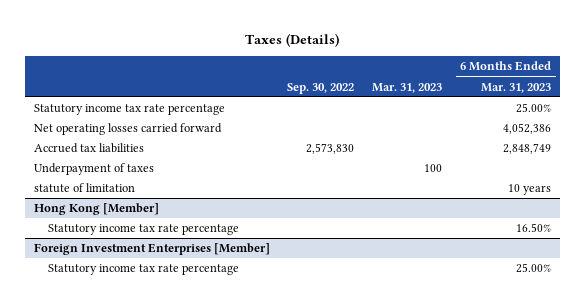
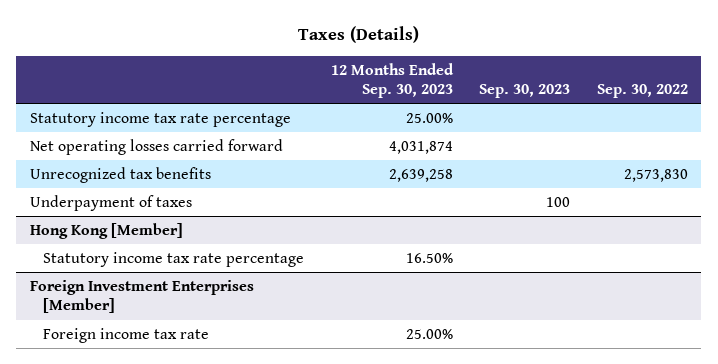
- | Sep. 30, 2022 | Mar. 31, 2023 | 6 Months Ended Mar. 31, 2023
+ | 12 Months Ended Sep. 30, 2023 | Sep. 30, 2023 | Sep. 30, 2022
- Accrued tax liabilities | 2,573,830 | | 2,848,749
+ Unrecognized tax benefits | 2,639,258 | | 2,573,830
- statute of limitation | | | 10 years
@ Foreign Investment Enterprises [Member]
- Statutory income tax rate percentage | | | 25.00%
+ Foreign income tax rate | 25.00% | |

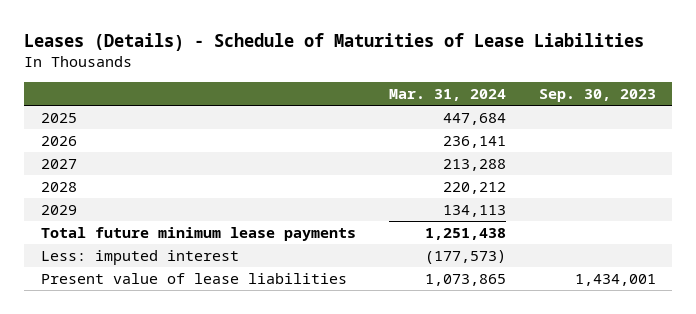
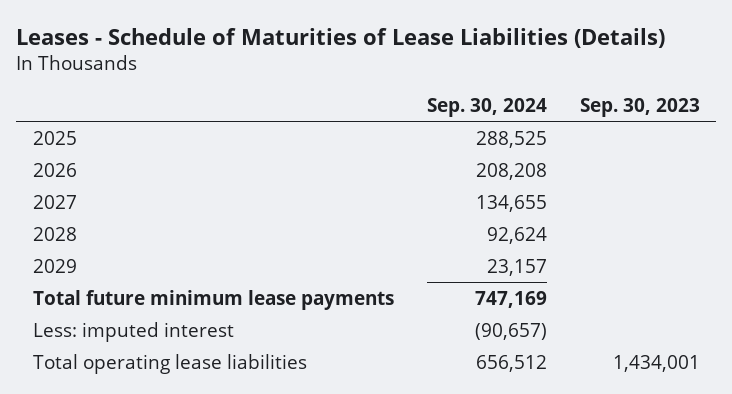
- Leases (Details) - Schedule of Maturities of Lease Liabilities
+ Leases - Schedule of Maturities of Lease Liabilities (Details)
- | Mar. 31, 2024 | Sep. 30, 2023
+ | Sep. 30, 2024 | Sep. 30, 2023
- Present value of lease liabilities | 1,073,865 | 1,434,001
+ Total operating lease liabilities | 656,512 | 1,434,001

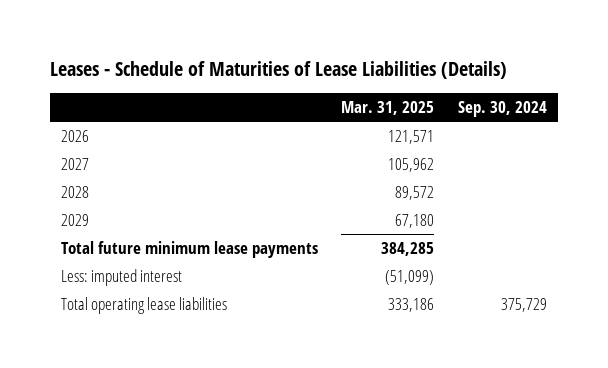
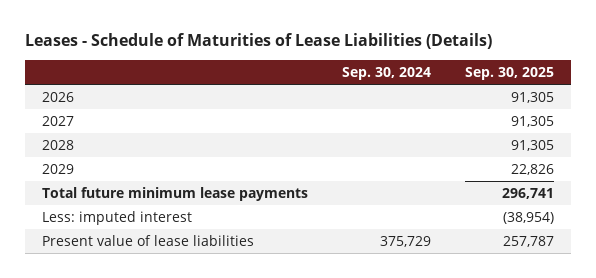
- | Mar. 31, 2025 | Sep. 30, 2024
+ | Sep. 30, 2024 | Sep. 30, 2025
- Total operating lease liabilities | 333,186 | 375,729
+ Present value of lease liabilities | 375,729 | 257,787

